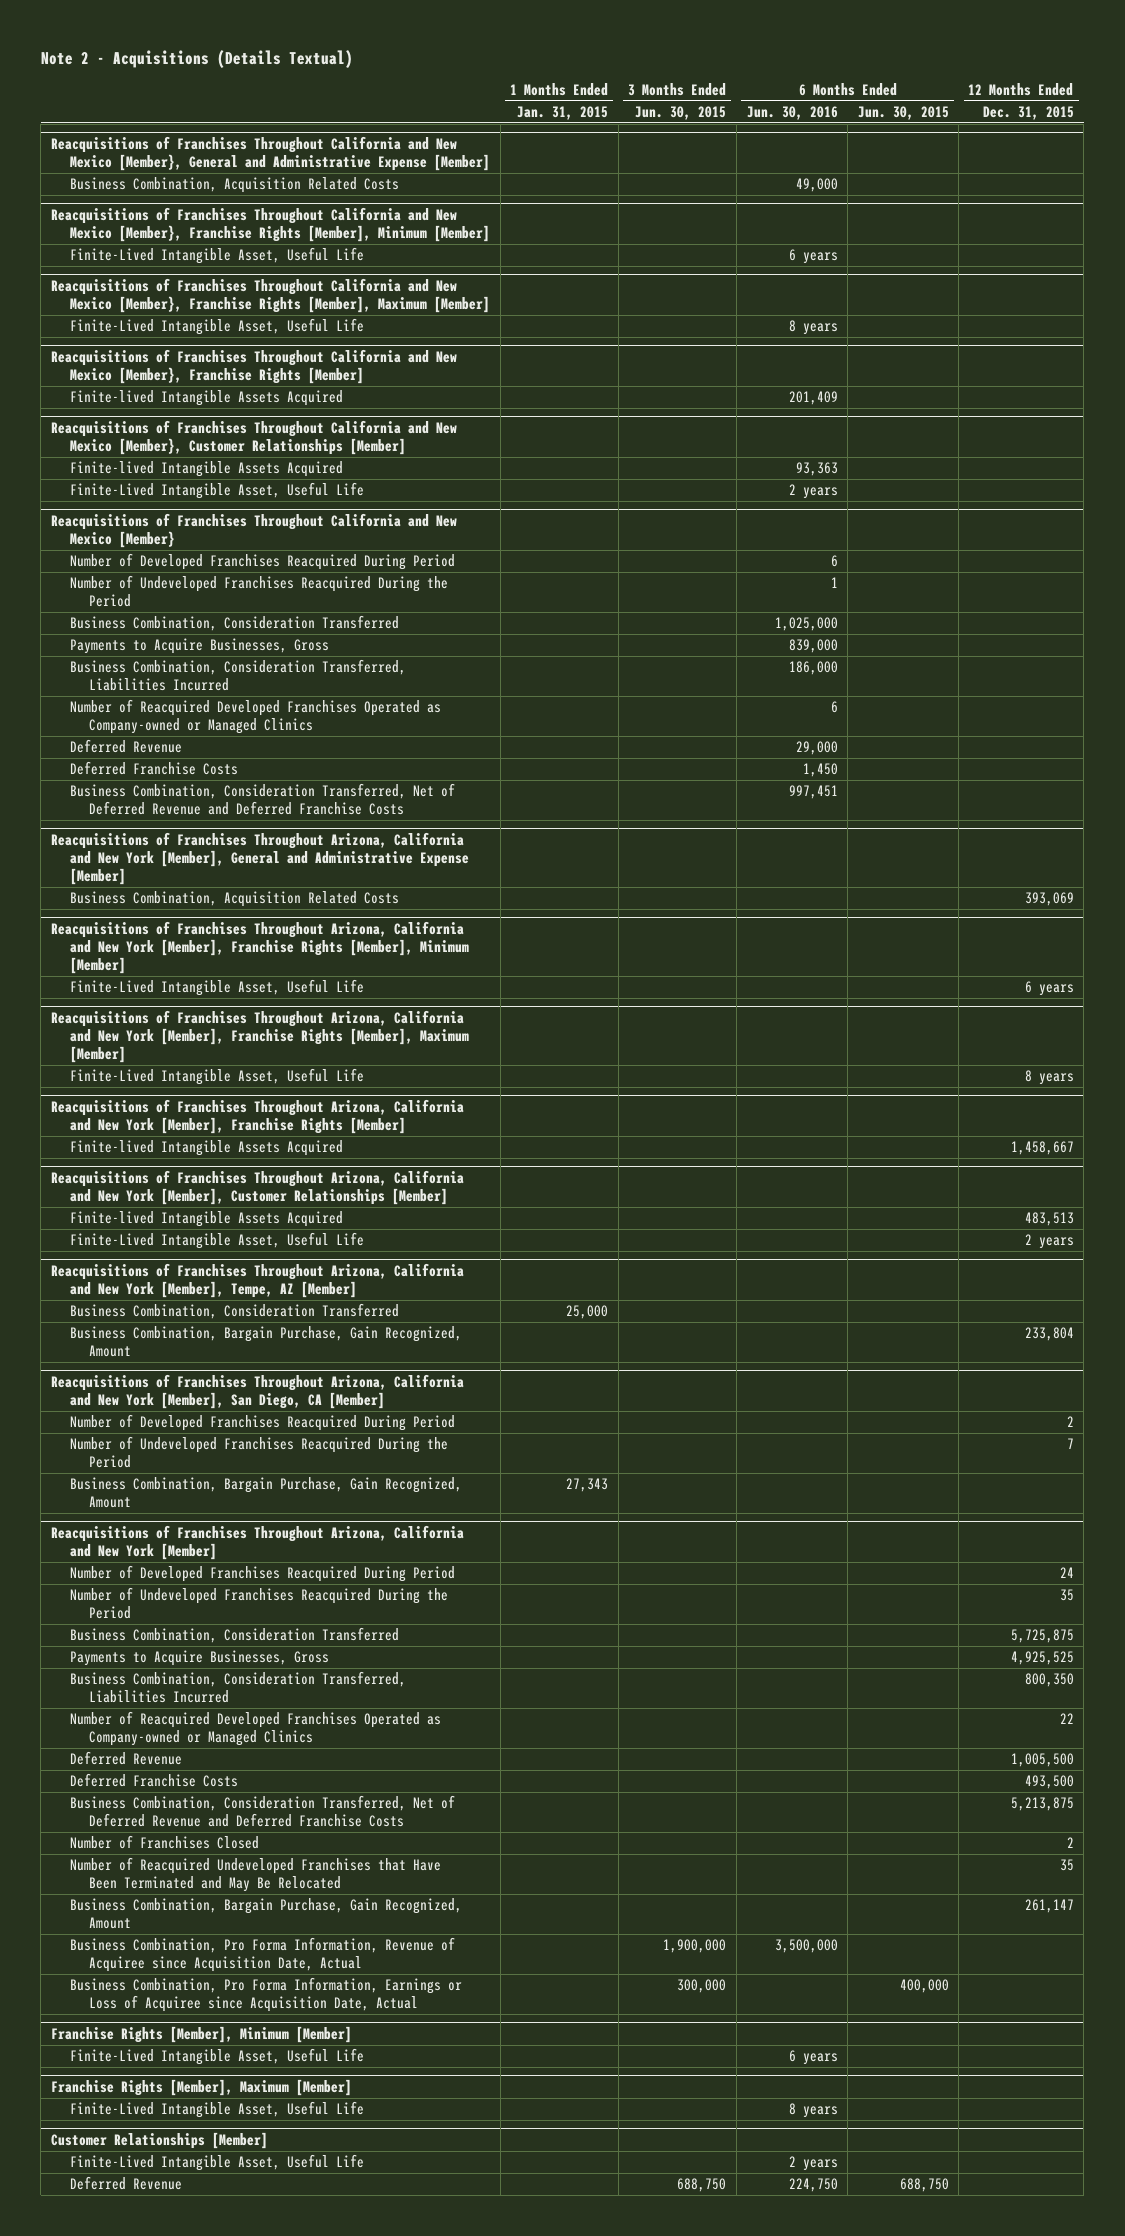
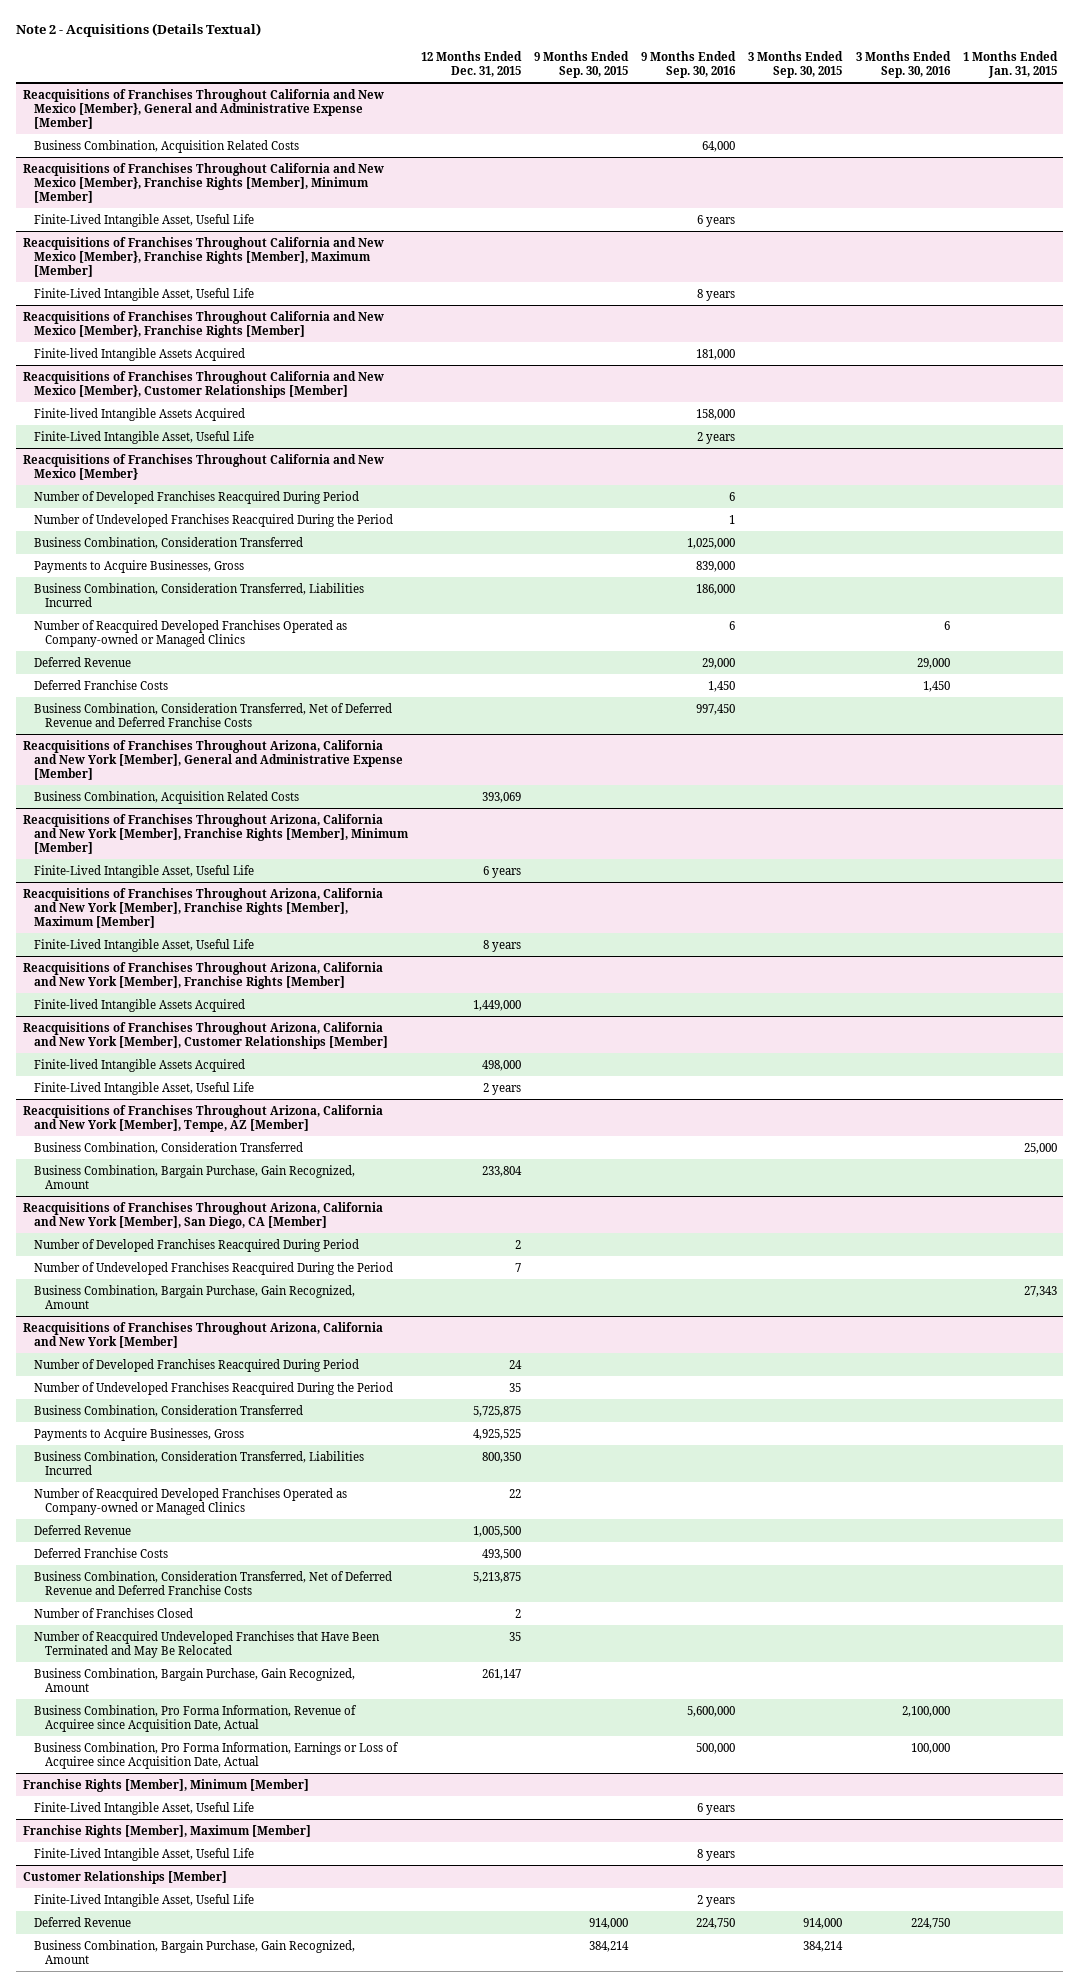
- | 1 Months Ended Jan. 31, 2015 | 3 Months Ended Jun. 30, 2015 | 6 Months Ended Jun. 30, 2016 | 6 Months Ended Jun. 30, 2015 | 12 Months Ended Dec. 31, 2015
+ | 12 Months Ended Dec. 31, 2015 | 9 Months Ended Sep. 30, 2015 | 9 Months Ended Sep. 30, 2016 | 3 Months Ended Sep. 30, 2015 | 3 Months Ended Sep. 30, 2016 | 1 Months Ended Jan. 31, 2015
@ Reacquisitions of Franchises Throughout Arizona, California and New York [Member], Franchise Rights [Member]
- Finite-lived Intangible Assets Acquired | | | | | 1,458,667
+ Finite-lived Intangible Assets Acquired | 1,449,000 | | | | |
@ Reacquisitions of Franchises Throughout Arizona, California and New York [Member], Customer Relationships [Member]
- Finite-lived Intangible Assets Acquired | | | | | 483,513
+ Finite-lived Intangible Assets Acquired | 498,000 | | | | |
@ Customer Relationships [Member]
+ Business Combination, Bargain Purchase, Gain Recognized, Amount | | 384,214 | | 384,214 | |

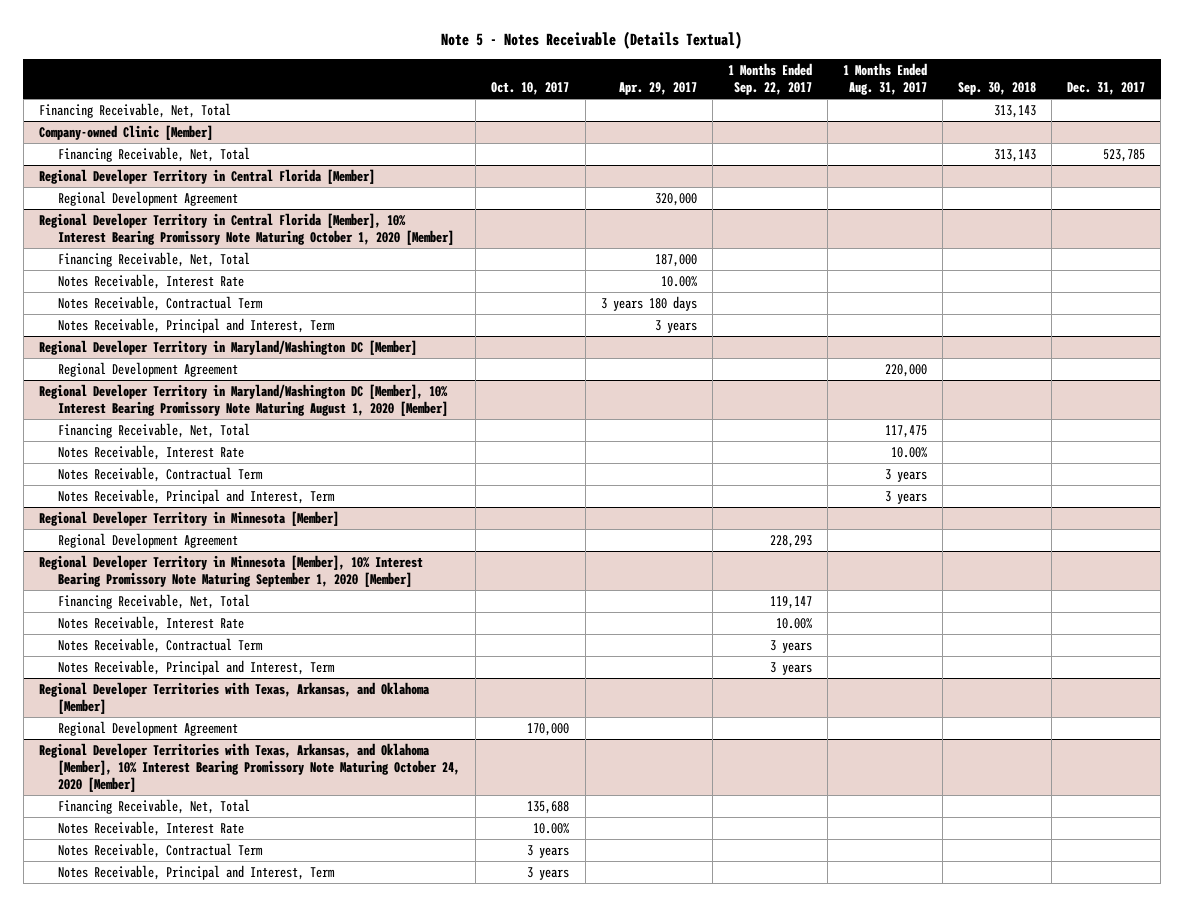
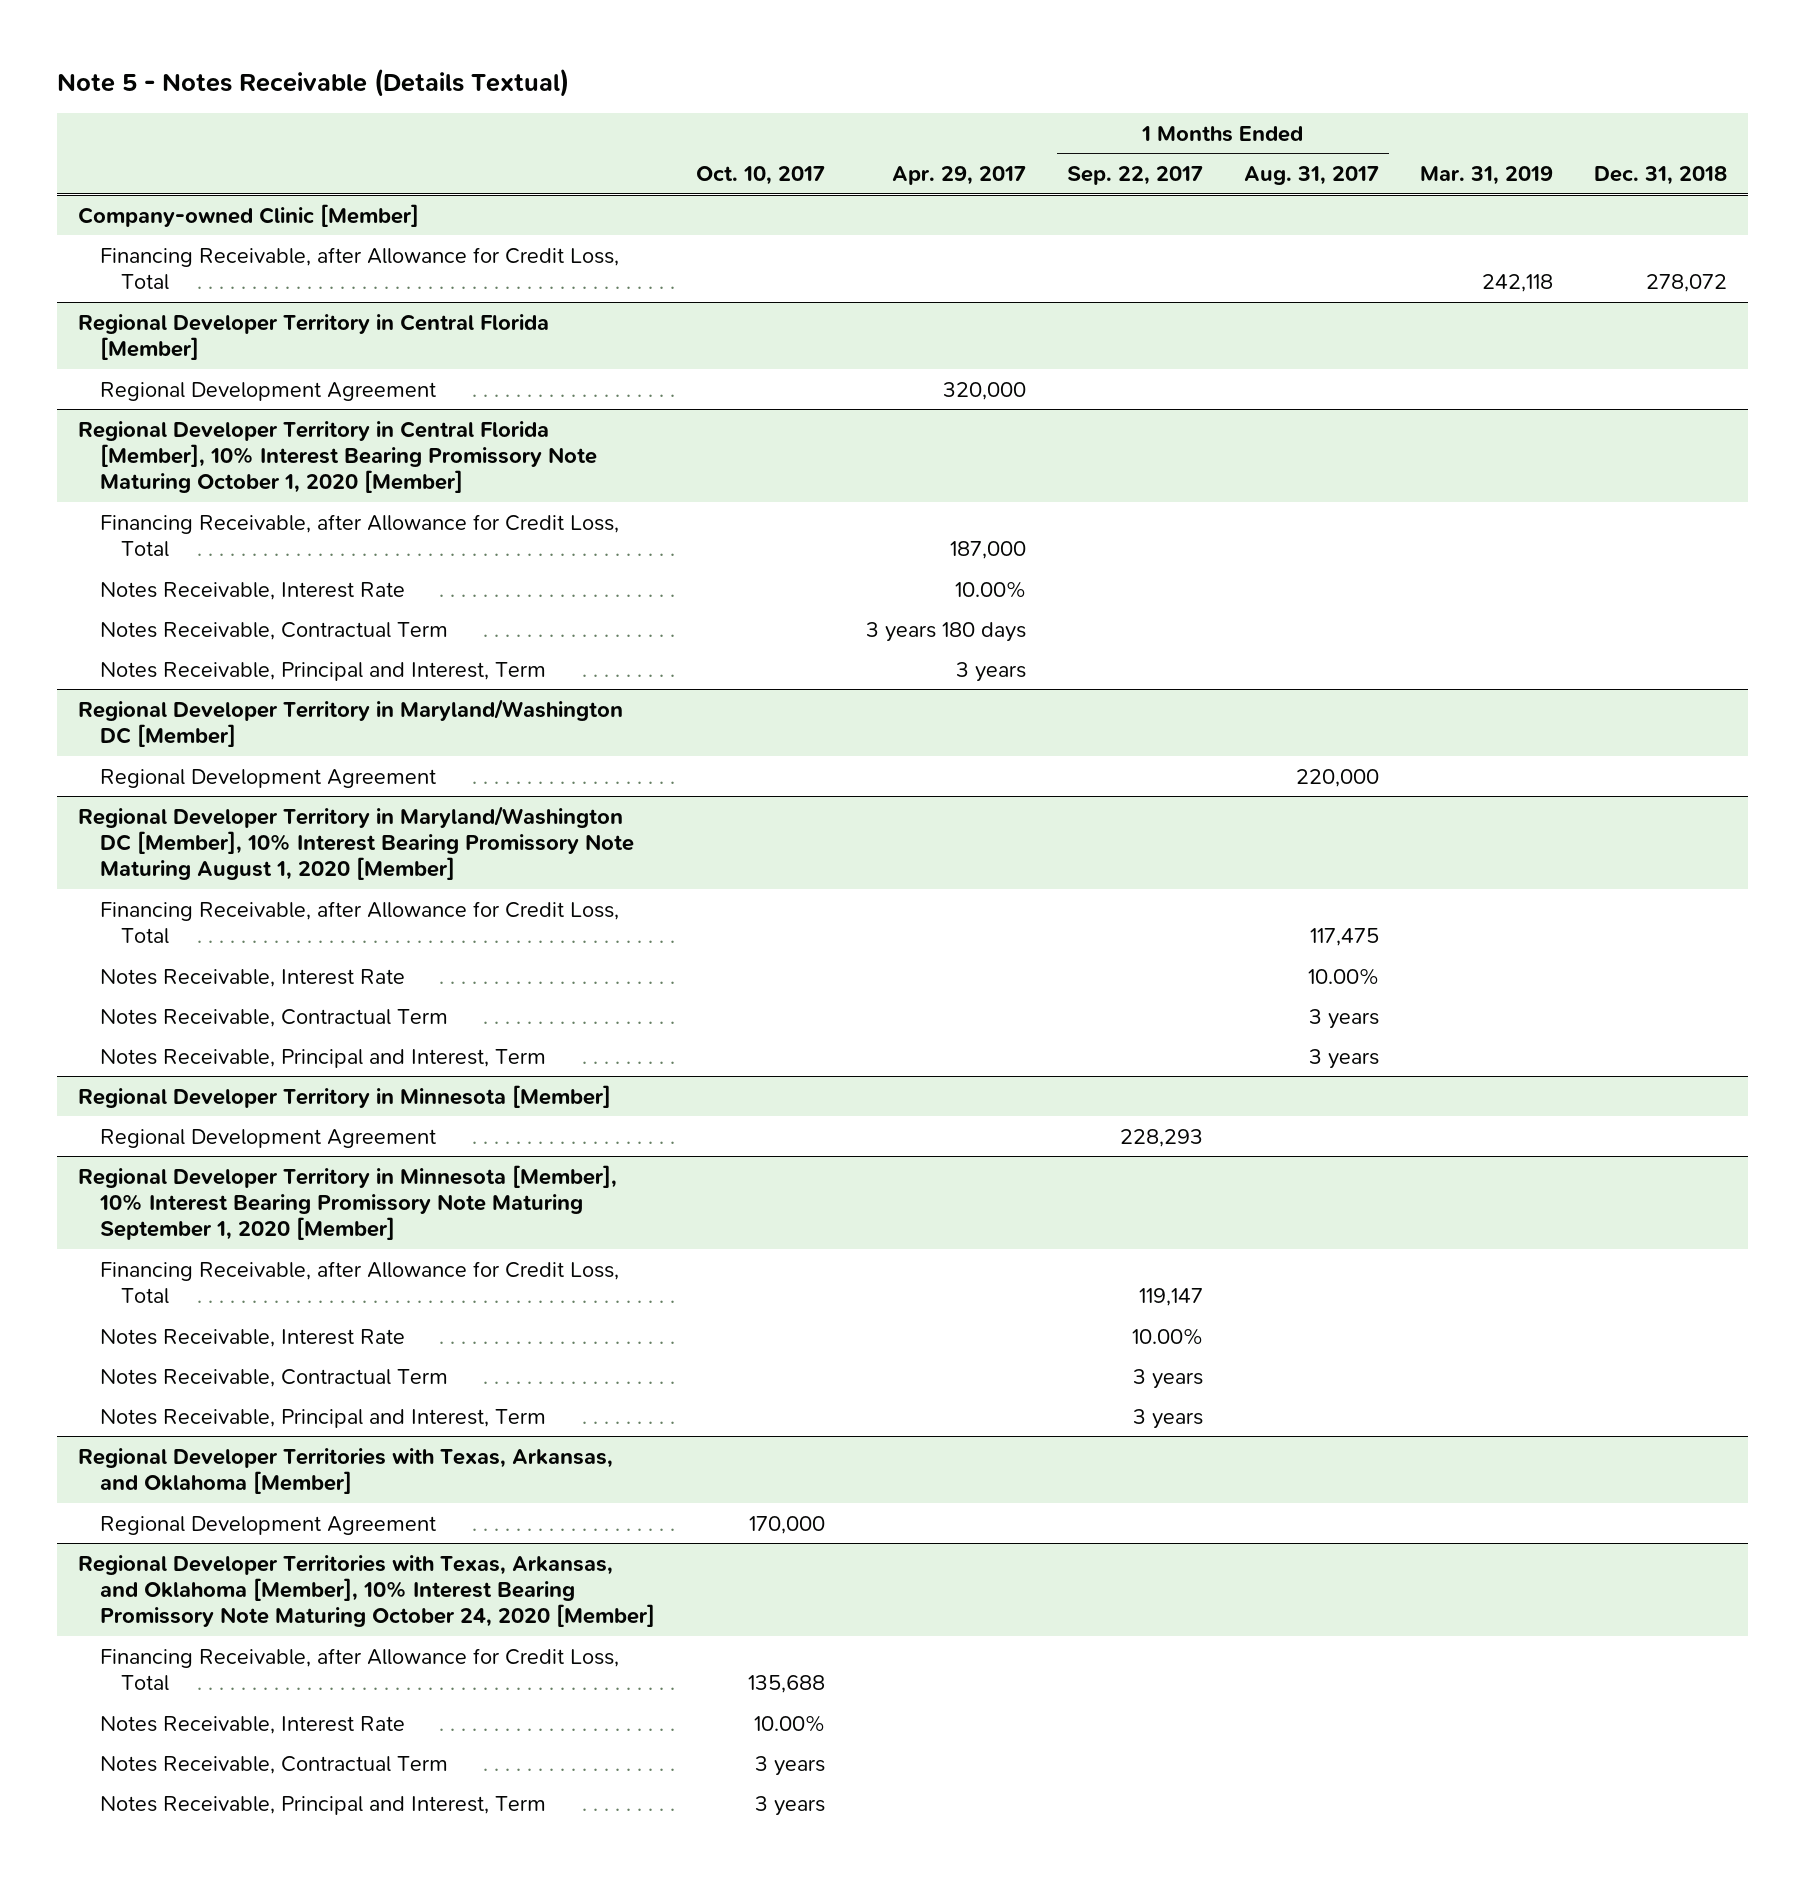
- | Oct. 10, 2017 | Apr. 29, 2017 | 1 Months Ended Sep. 22, 2017 | 1 Months Ended Aug. 31, 2017 | Sep. 30, 2018 | Dec. 31, 2017
+ | Oct. 10, 2017 | Apr. 29, 2017 | 1 Months Ended Sep. 22, 2017 | 1 Months Ended Aug. 31, 2017 | Mar. 31, 2019 | Dec. 31, 2018
- Financing Receivable, Net, Total | | | | | 313,143 |
@ Company-owned Clinic [Member]
- Financing Receivable, Net, Total | | | | | 313,143 | 523,785
+ Financing Receivable, after Allowance for Credit Loss, Total | | | | | 242,118 | 278,072
@ Regional Developer Territory in Central Florida [Member], 10% Interest Bearing Promissory Note Maturing October 1, 2020 [Member]
- Financing Receivable, Net, Total | | 187,000 | | | |
+ Financing Receivable, after Allowance for Credit Loss, Total | | 187,000 | | | |
@ Regional Developer Territory in Maryland/Washington DC [Member], 10% Interest Bearing Promissory Note Maturing August 1, 2020 [Member]
- Financing Receivable, Net, Total | | | | 117,475 | |
+ Financing Receivable, after Allowance for Credit Loss, Total | | | | 117,475 | |
@ Regional Developer Territory in Minnesota [Member], 10% Interest Bearing Promissory Note Maturing September 1, 2020 [Member]
- Financing Receivable, Net, Total | | | 119,147 | | |
+ Financing Receivable, after Allowance for Credit Loss, Total | | | 119,147 | | |
@ Regional Developer Territories with Texas, Arkansas, and Oklahoma [Member], 10% Interest Bearing Promissory Note Maturing October 24, 2020 [Member]
- Financing Receivable, Net, Total | 135,688 | | | | |
+ Financing Receivable, after Allowance for Credit Loss, Total | 135,688 | | | | |

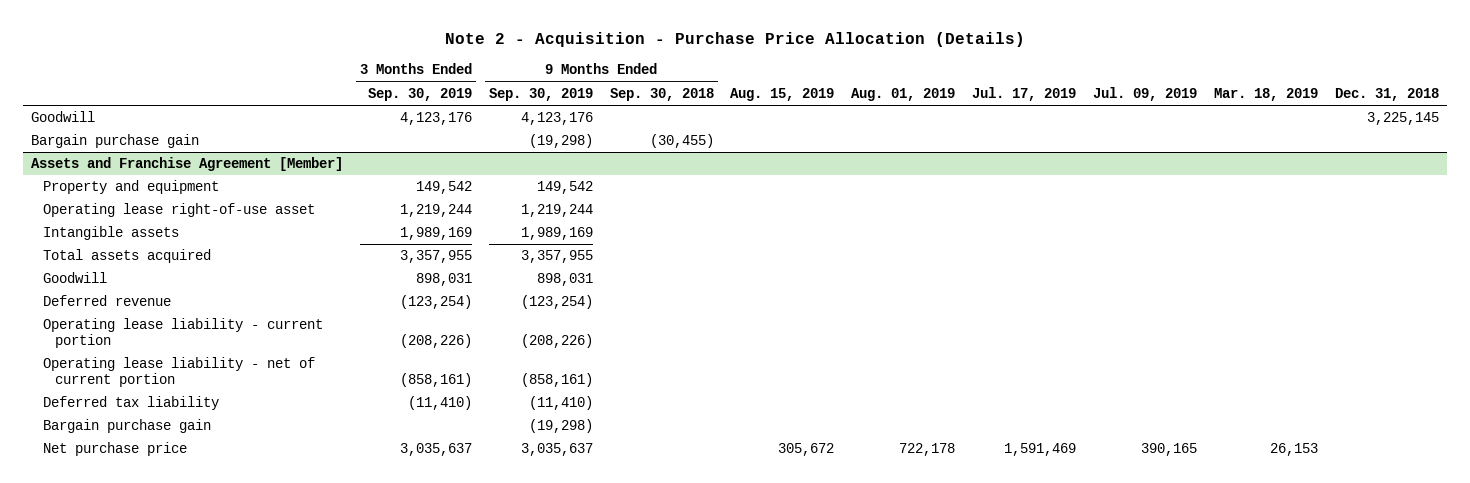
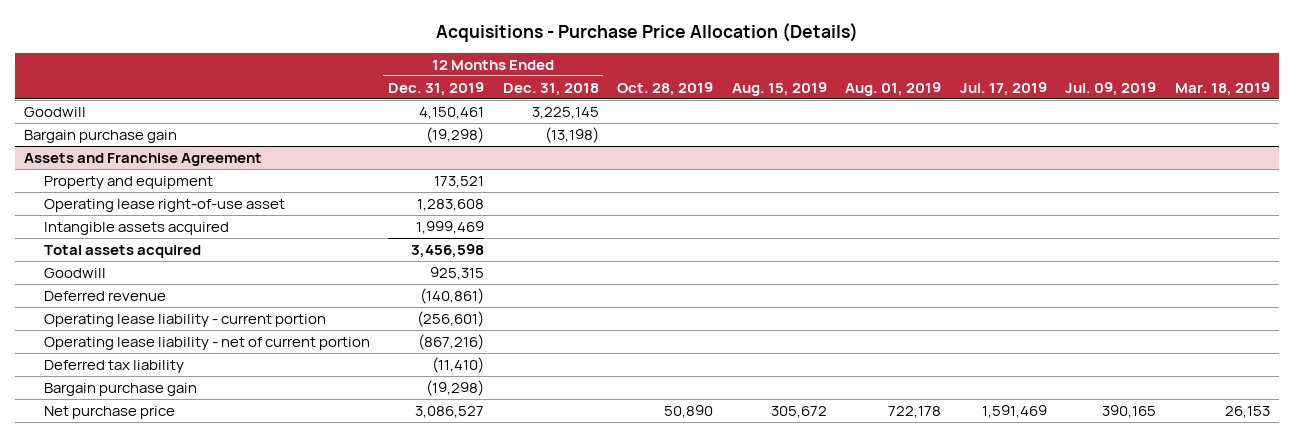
- Note 2 - Acquisition - Purchase Price Allocation (Details)
+ Acquisitions - Purchase Price Allocation (Details)
- | 3 Months Ended Sep. 30, 2019 | 9 Months Ended Sep. 30, 2019 | 9 Months Ended Sep. 30, 2018 | Aug. 15, 2019 | Aug. 01, 2019 | Jul. 17, 2019 | Jul. 09, 2019 | Mar. 18, 2019 | Dec. 31, 2018
+ | 12 Months Ended Dec. 31, 2019 | 12 Months Ended Dec. 31, 2018 | Oct. 28, 2019 | Aug. 15, 2019 | Aug. 01, 2019 | Jul. 17, 2019 | Jul. 09, 2019 | Mar. 18, 2019
- Assets and Franchise Agreement [Member]
+ Assets and Franchise Agreement
- Intangible assets | 1,989,169 | 1,989,169 | | | | | | |
+ Intangible assets acquired | 1,999,469 | | | | | | |

